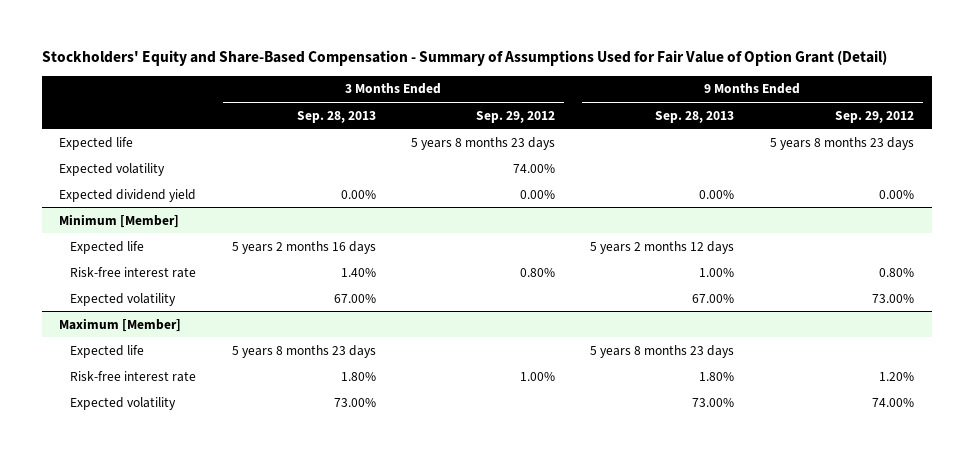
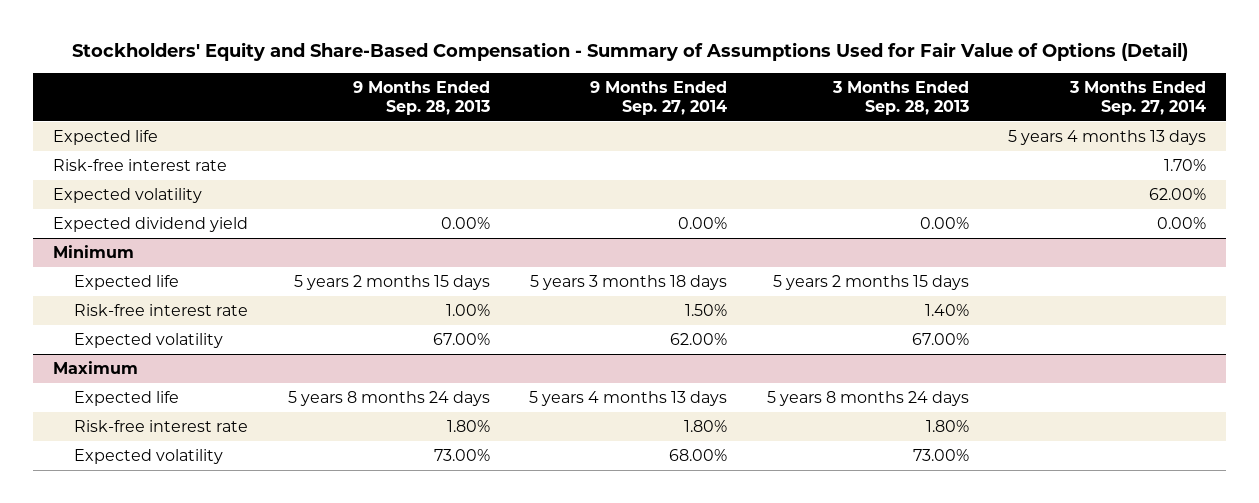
- Stockholders' Equity and Share-Based Compensation - Summary of Assumptions Used for Fair Value of Option Grant (Detail)
+ Stockholders' Equity and Share-Based Compensation - Summary of Assumptions Used for Fair Value of Options (Detail)
- | 3 Months Ended Sep. 28, 2013 | 3 Months Ended Sep. 29, 2012 | 9 Months Ended Sep. 28, 2013 | 9 Months Ended Sep. 29, 2012
+ | 9 Months Ended Sep. 28, 2013 | 9 Months Ended Sep. 27, 2014 | 3 Months Ended Sep. 28, 2013 | 3 Months Ended Sep. 27, 2014
+ Risk-free interest rate | | | | 1.70%
- Minimum [Member]
- Expected life | 5 years 2 months 16 days | | 5 years 2 months 12 days |
+ Minimum
+ Expected life | 5 years 2 months 15 days | 5 years 3 months 18 days | 5 years 2 months 15 days |
- Maximum [Member]
- Expected life | 5 years 8 months 23 days | | 5 years 8 months 23 days |
+ Maximum
+ Expected life | 5 years 8 months 24 days | 5 years 4 months 13 days | 5 years 8 months 24 days |

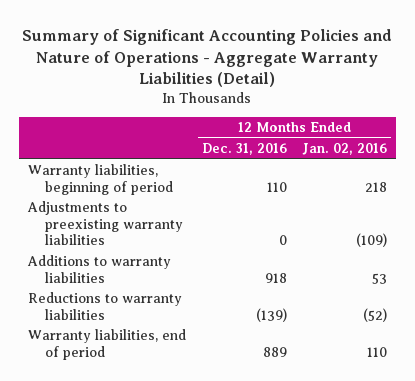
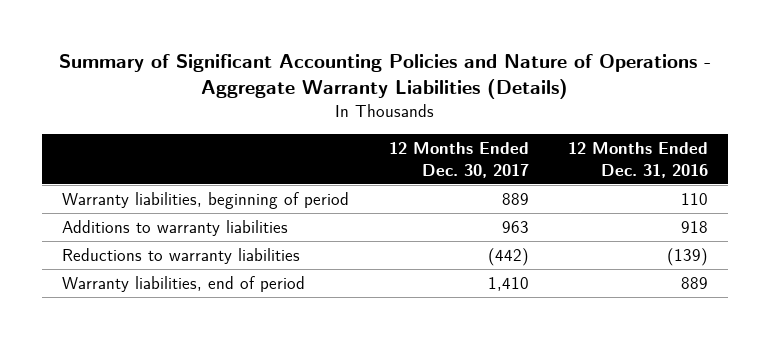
- Summary of Significant Accounting Policies and Nature of Operations - Aggregate Warranty Liabilities (Detail)
+ Summary of Significant Accounting Policies and Nature of Operations - Aggregate Warranty Liabilities (Details)
- | 12 Months Ended Dec. 31, 2016 | 12 Months Ended Jan. 02, 2016
+ | 12 Months Ended Dec. 30, 2017 | 12 Months Ended Dec. 31, 2016
- Adjustments to preexisting warranty liabilities | 0 | (109)

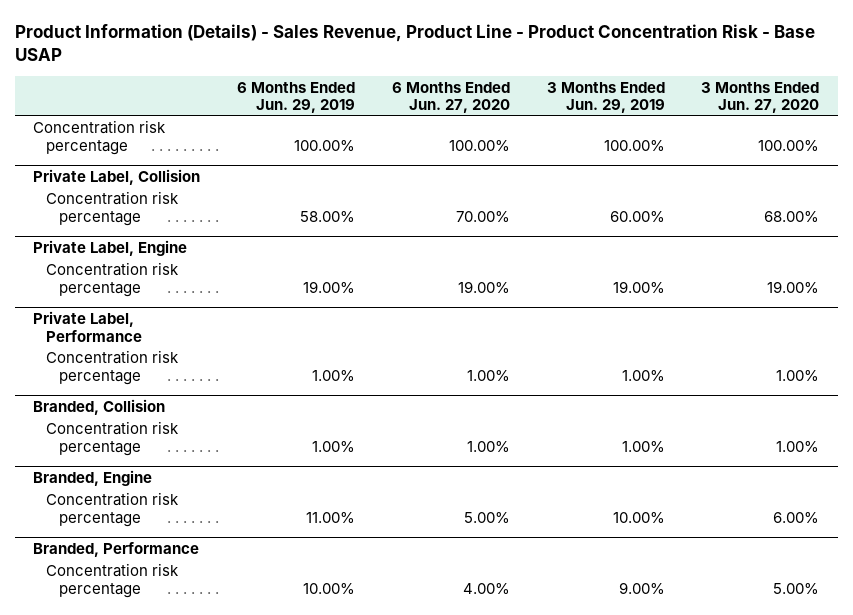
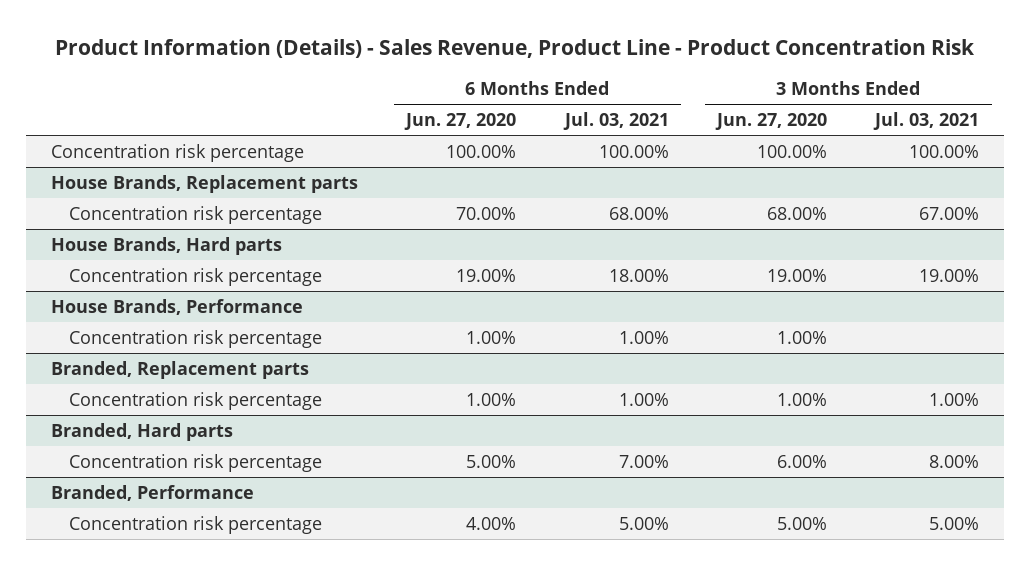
- Product Information (Details) - Sales Revenue, Product Line - Product Concentration Risk - Base USAP
+ Product Information (Details) - Sales Revenue, Product Line - Product Concentration Risk
- | 6 Months Ended Jun. 29, 2019 | 6 Months Ended Jun. 27, 2020 | 3 Months Ended Jun. 29, 2019 | 3 Months Ended Jun. 27, 2020
+ | 6 Months Ended Jun. 27, 2020 | 6 Months Ended Jul. 03, 2021 | 3 Months Ended Jun. 27, 2020 | 3 Months Ended Jul. 03, 2021
- Private Label, Collision
+ House Brands, Replacement parts
- Private Label, Engine
+ House Brands, Hard parts
- Private Label, Performance
+ House Brands, Performance
- Branded, Collision
+ Branded, Replacement parts
- Branded, Engine
+ Branded, Hard parts

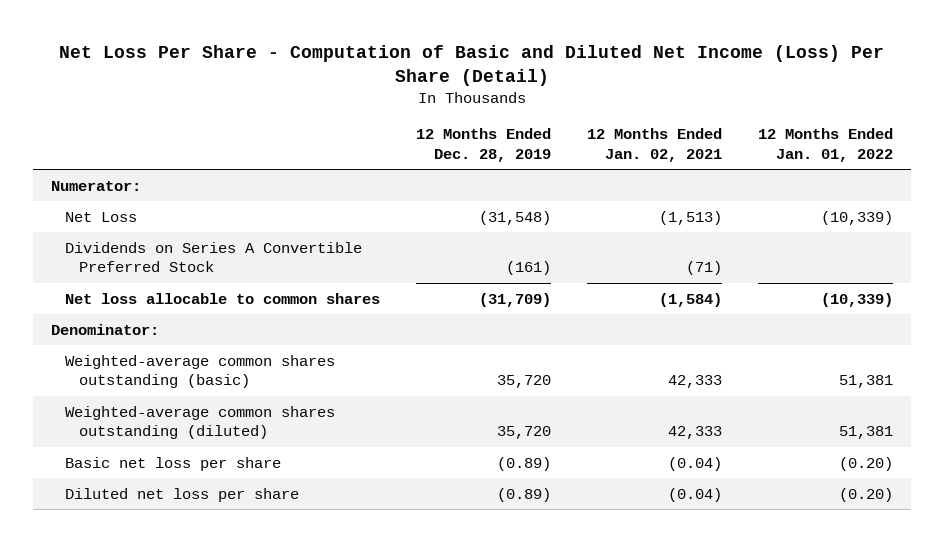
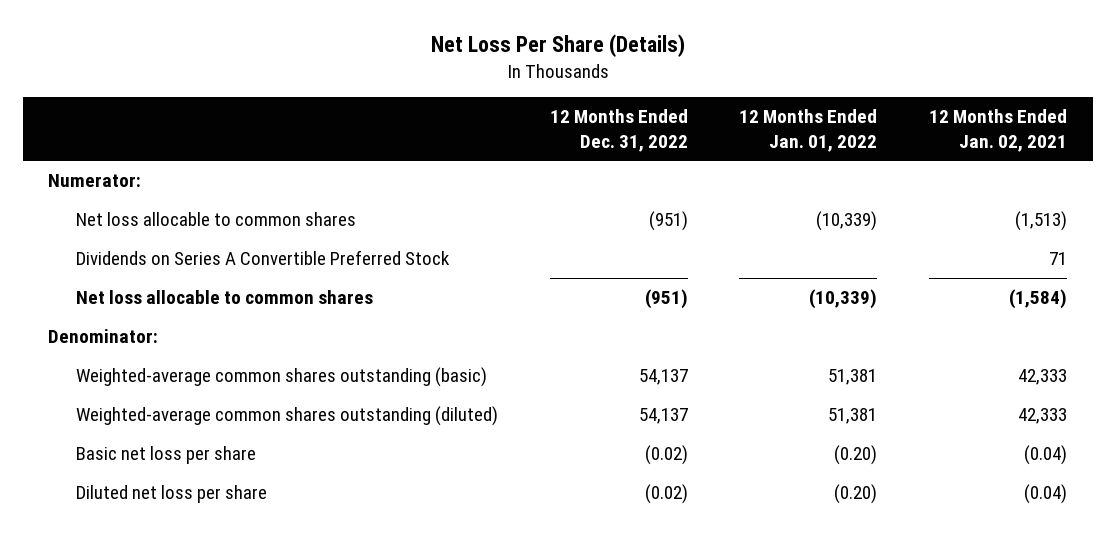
- Net Loss Per Share - Computation of Basic and Diluted Net Income (Loss) Per Share (Detail)
+ Net Loss Per Share (Details)
- | 12 Months Ended Dec. 28, 2019 | 12 Months Ended Jan. 02, 2021 | 12 Months Ended Jan. 01, 2022
+ | 12 Months Ended Dec. 31, 2022 | 12 Months Ended Jan. 01, 2022 | 12 Months Ended Jan. 02, 2021
- Net Loss | (31,548) | (1,513) | (10,339)
- Dividends on Series A Convertible Preferred Stock | (161) | (71) |
+ Net loss allocable to common shares | (951) | (10,339) | (1,513)
+ Dividends on Series A Convertible Preferred Stock | | | 71

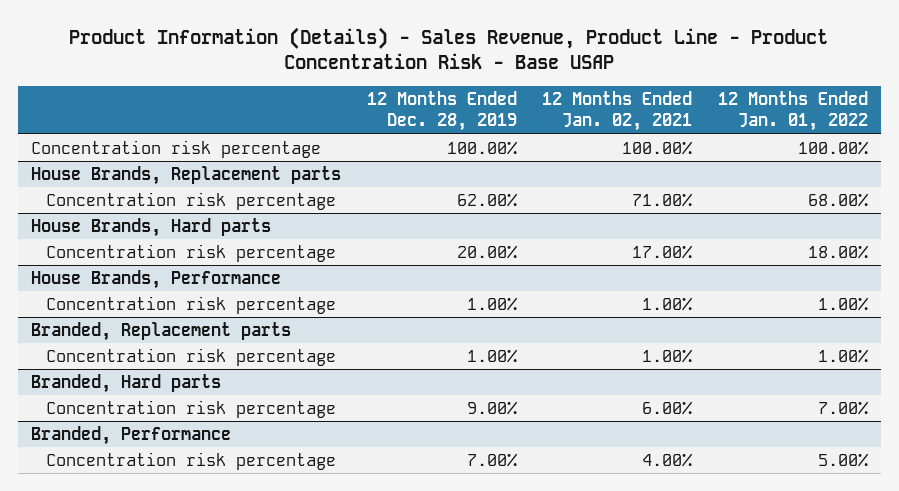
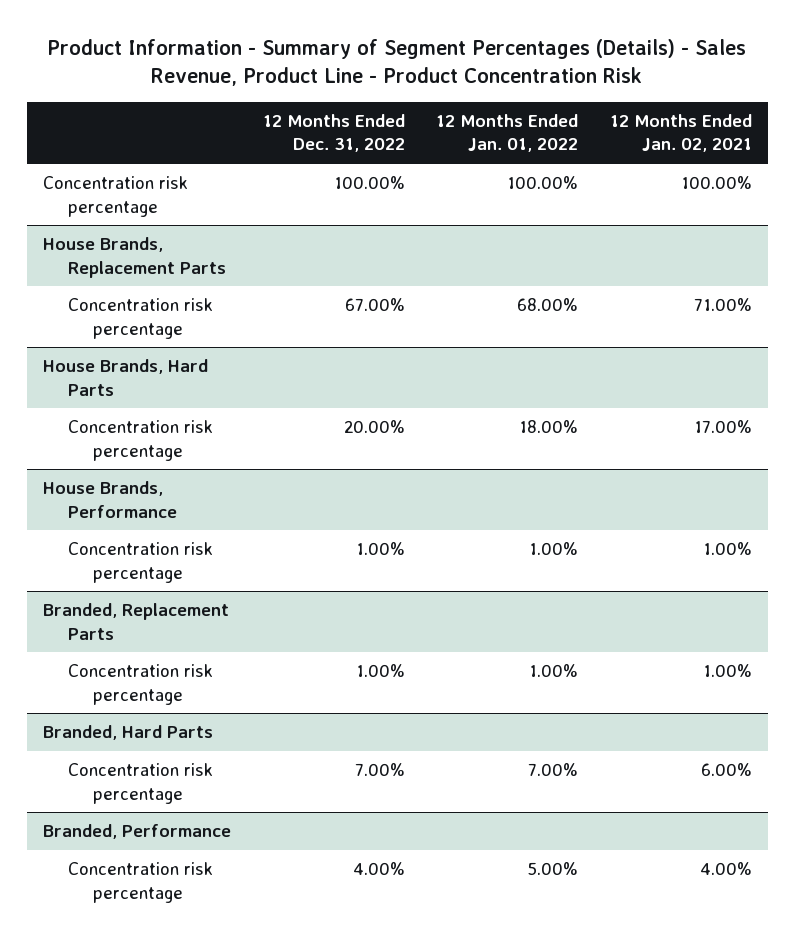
- Product Information (Details) - Sales Revenue, Product Line - Product Concentration Risk - Base USAP
+ Product Information - Summary of Segment Percentages (Details) - Sales Revenue, Product Line - Product Concentration Risk
- | 12 Months Ended Dec. 28, 2019 | 12 Months Ended Jan. 02, 2021 | 12 Months Ended Jan. 01, 2022
+ | 12 Months Ended Dec. 31, 2022 | 12 Months Ended Jan. 01, 2022 | 12 Months Ended Jan. 02, 2021
- House Brands, Replacement parts
+ House Brands, Replacement Parts
- House Brands, Hard parts
+ House Brands, Hard Parts
- Branded, Replacement parts
+ Branded, Replacement Parts
- Branded, Hard parts
+ Branded, Hard Parts

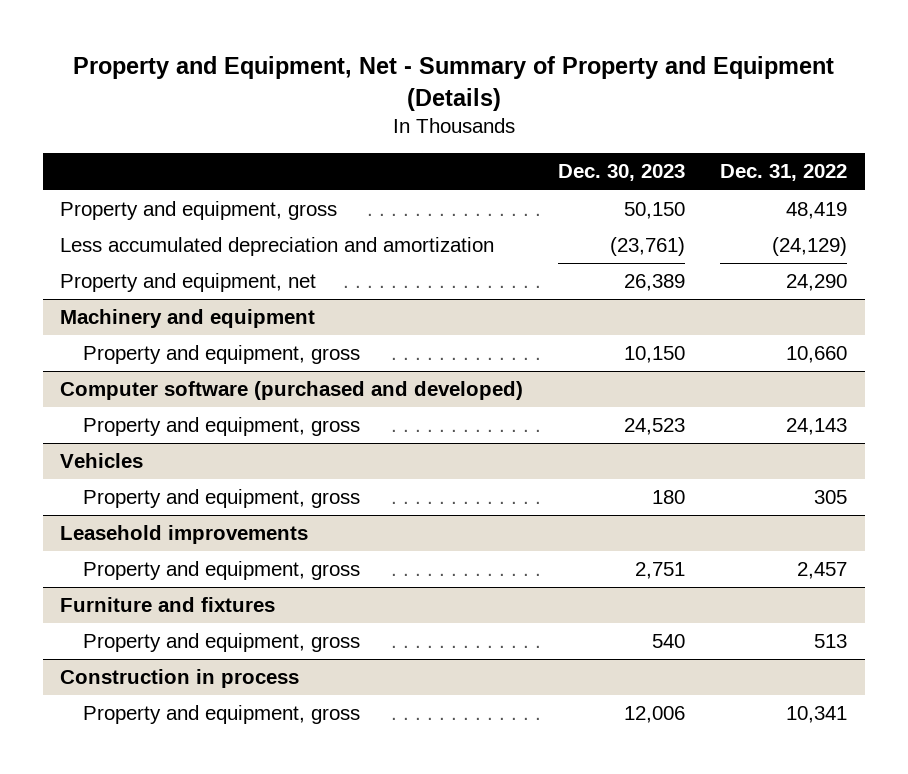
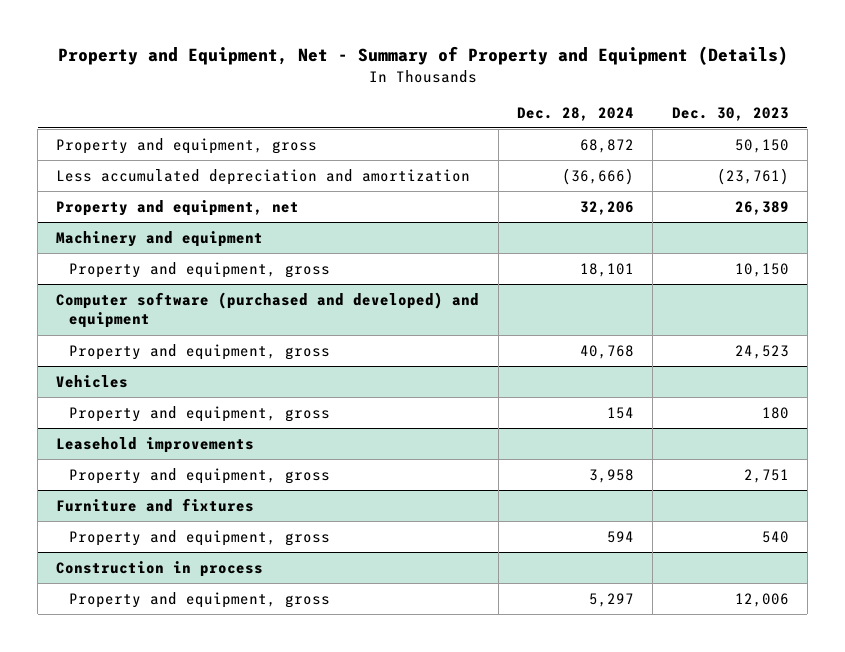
- | Dec. 30, 2023 | Dec. 31, 2022
+ | Dec. 28, 2024 | Dec. 30, 2023
- Computer software (purchased and developed)
+ Computer software (purchased and developed) and equipment

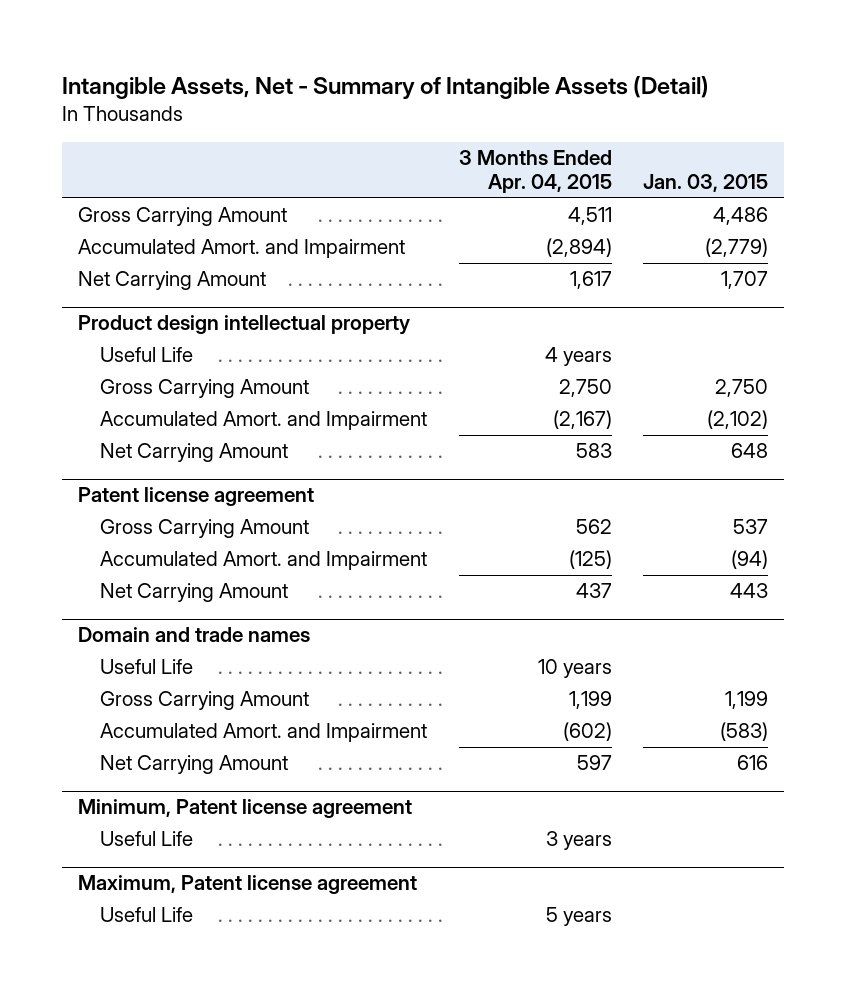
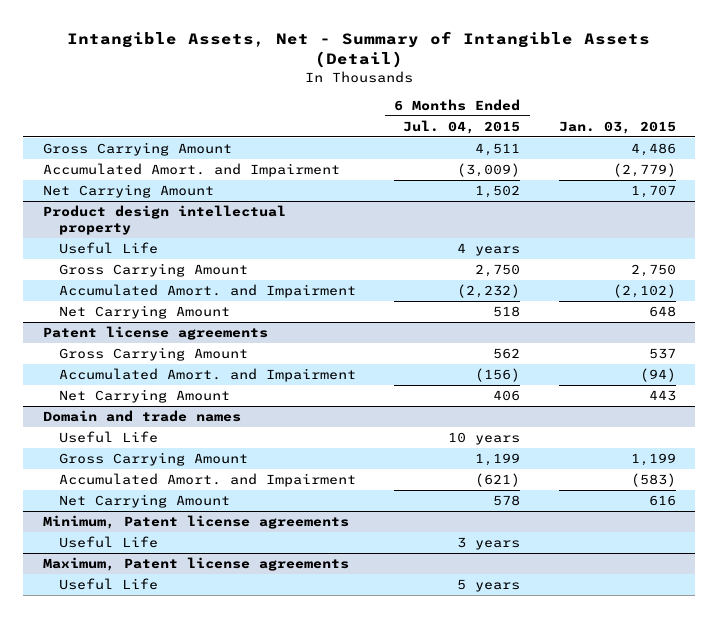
- | 3 Months Ended Apr. 04, 2015 | Jan. 03, 2015
+ | 6 Months Ended Jul. 04, 2015 | Jan. 03, 2015
- Patent license agreement
+ Patent license agreements
- Minimum, Patent license agreement
+ Minimum, Patent license agreements
- Maximum, Patent license agreement
+ Maximum, Patent license agreements

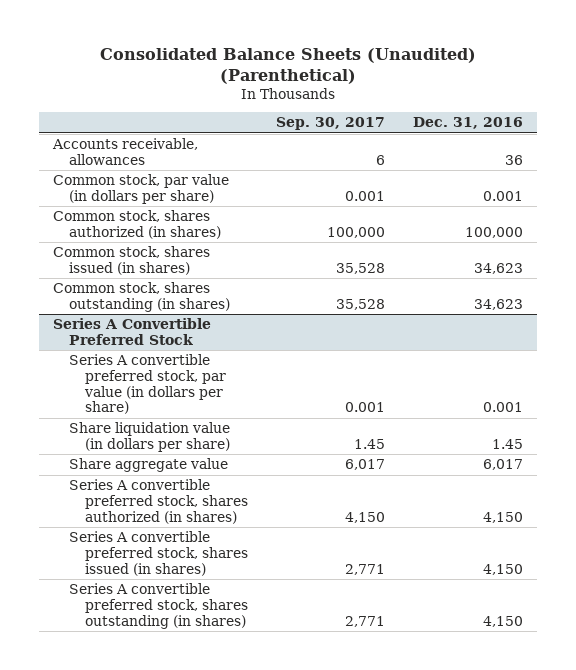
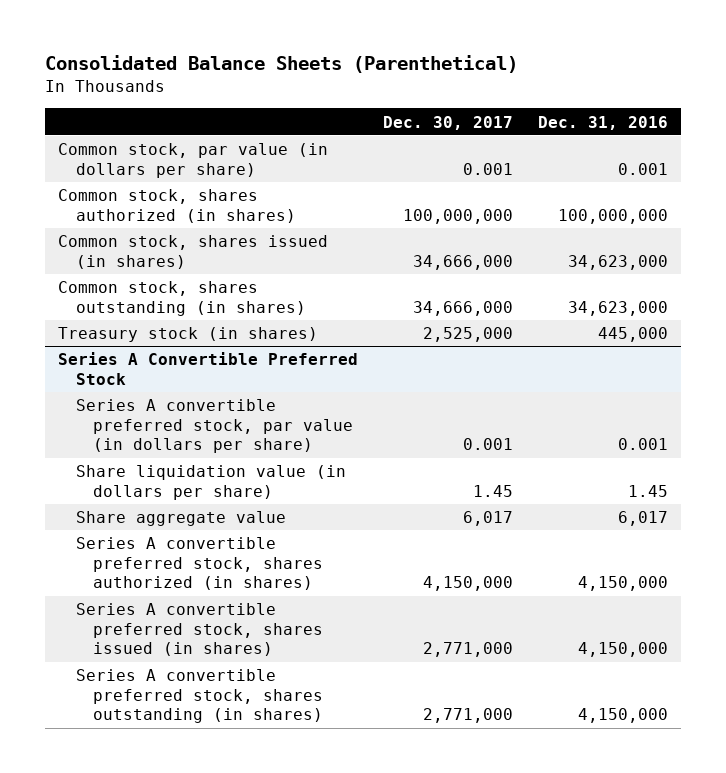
- Consolidated Balance Sheets (Unaudited) (Parenthetical)
+ Consolidated Balance Sheets (Parenthetical)
- | Sep. 30, 2017 | Dec. 31, 2016
+ | Dec. 30, 2017 | Dec. 31, 2016
- Accounts receivable, allowances | 6 | 36
- Common stock, shares authorized (in shares) | 100,000 | 100,000
- Common stock, shares issued (in shares) | 35,528 | 34,623
- Common stock, shares outstanding (in shares) | 35,528 | 34,623
+ Common stock, shares authorized (in shares) | 100,000,000 | 100,000,000
+ Common stock, shares issued (in shares) | 34,666,000 | 34,623,000
+ Common stock, shares outstanding (in shares) | 34,666,000 | 34,623,000
+ Treasury stock (in shares) | 2,525,000 | 445,000
@ Series A Convertible Preferred Stock
- Series A convertible preferred stock, shares authorized (in shares) | 4,150 | 4,150
- Series A convertible preferred stock, shares issued (in shares) | 2,771 | 4,150
- Series A convertible preferred stock, shares outstanding (in shares) | 2,771 | 4,150
+ Series A convertible preferred stock, shares authorized (in shares) | 4,150,000 | 4,150,000
+ Series A convertible preferred stock, shares issued (in shares) | 2,771,000 | 4,150,000
+ Series A convertible preferred stock, shares outstanding (in shares) | 2,771,000 | 4,150,000

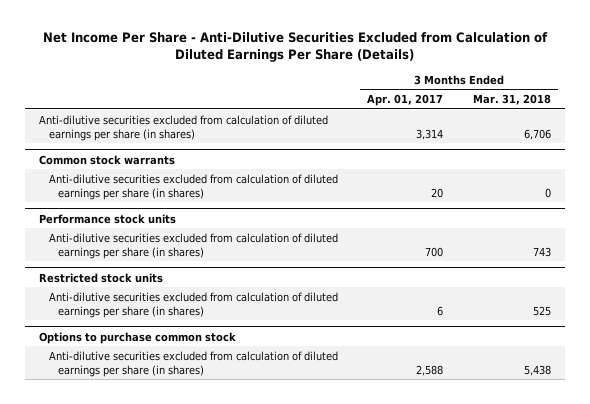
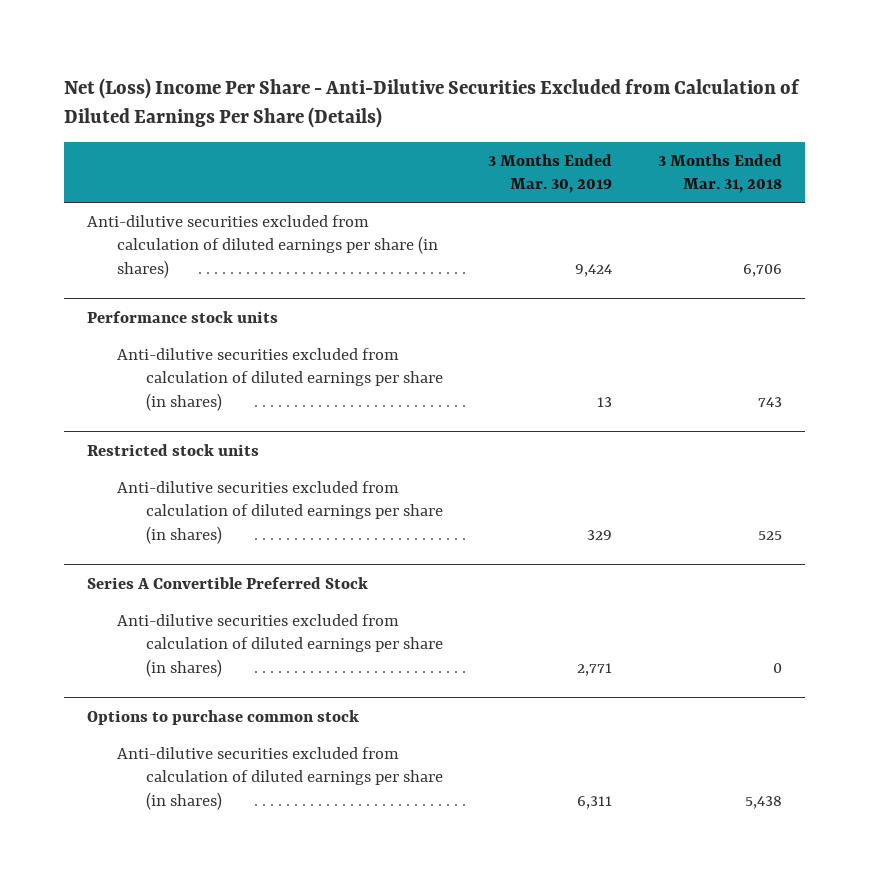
- Net Income Per Share - Anti-Dilutive Securities Excluded from Calculation of Diluted Earnings Per Share (Details)
+ Net (Loss) Income Per Share - Anti-Dilutive Securities Excluded from Calculation of Diluted Earnings Per Share (Details)
- | 3 Months Ended Apr. 01, 2017 | 3 Months Ended Mar. 31, 2018
+ | 3 Months Ended Mar. 30, 2019 | 3 Months Ended Mar. 31, 2018
- Common stock warrants
- Anti-dilutive securities excluded from calculation of diluted earnings per share (in shares) | 20 | 0
+ Series A Convertible Preferred Stock
+ Anti-dilutive securities excluded from calculation of diluted earnings per share (in shares) | 2,771 | 0

